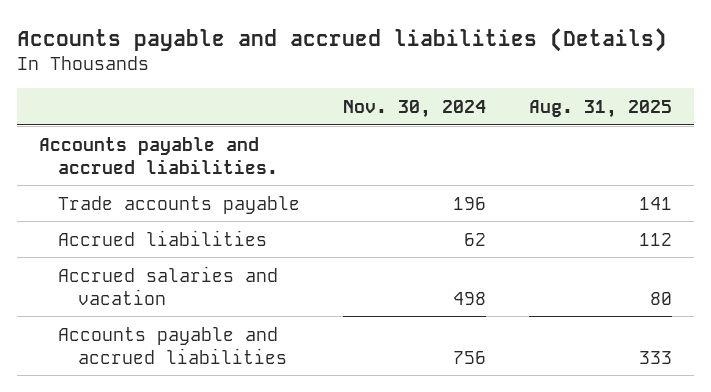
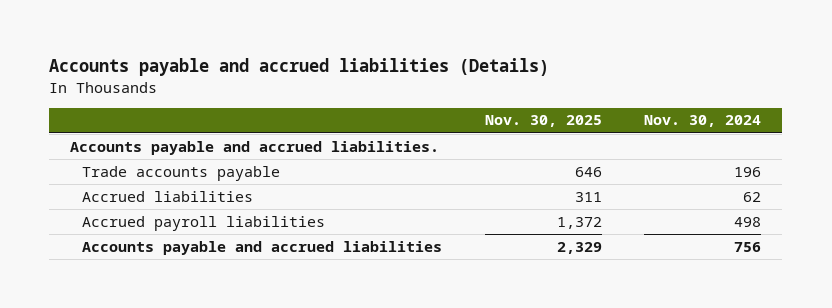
- | Nov. 30, 2024 | Aug. 31, 2025
+ | Nov. 30, 2025 | Nov. 30, 2024
- Accrued salaries and vacation | 498 | 80
+ Accrued payroll liabilities | 1,372 | 498

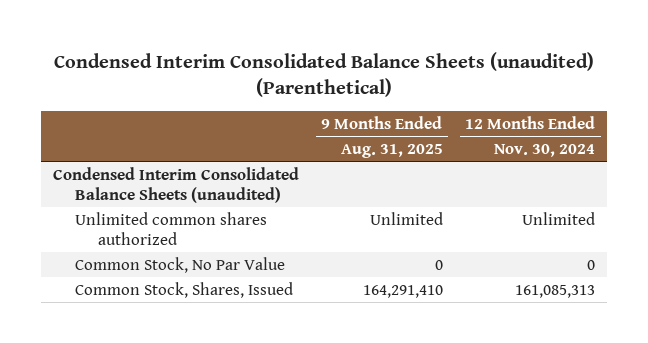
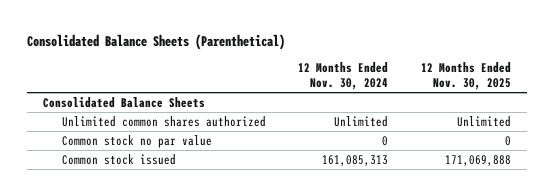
- Condensed Interim Consolidated Balance Sheets (unaudited) (Parenthetical)
+ Consolidated Balance Sheets (Parenthetical)
- | 9 Months Ended Aug. 31, 2025 | 12 Months Ended Nov. 30, 2024
+ | 12 Months Ended Nov. 30, 2024 | 12 Months Ended Nov. 30, 2025
- Condensed Interim Consolidated Balance Sheets (unaudited)
+ Consolidated Balance Sheets
- Common Stock, No Par Value | 0 | 0
- Common Stock, Shares, Issued | 164,291,410 | 161,085,313
+ Common stock no par value | 0 | 0
+ Common stock issued | 161,085,313 | 171,069,888

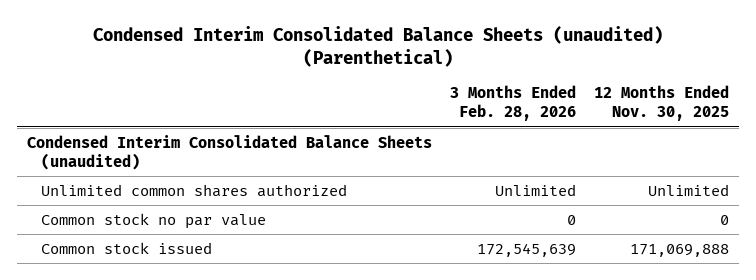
- Consolidated Balance Sheets (Parenthetical)
+ Condensed Interim Consolidated Balance Sheets (unaudited) (Parenthetical)
- | 12 Months Ended Nov. 30, 2024 | 12 Months Ended Nov. 30, 2025
+ | 3 Months Ended Feb. 28, 2026 | 12 Months Ended Nov. 30, 2025
- Consolidated Balance Sheets
+ Condensed Interim Consolidated Balance Sheets (unaudited)

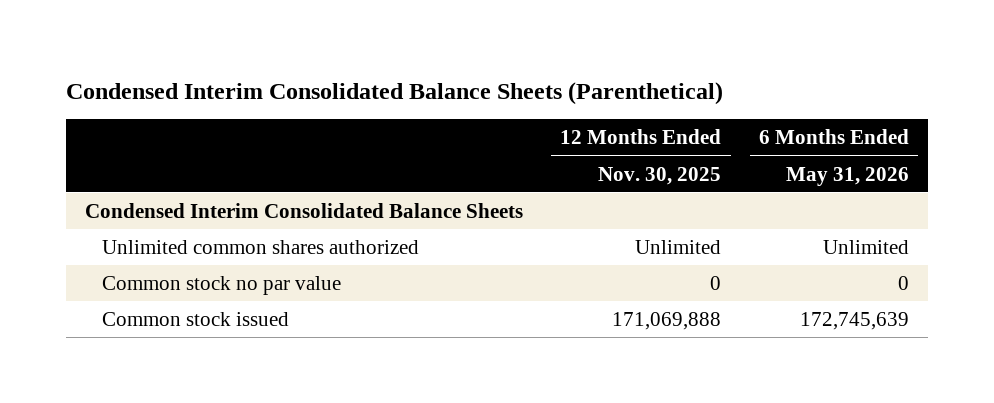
- Condensed Interim Consolidated Balance Sheets (unaudited) (Parenthetical)
+ Condensed Interim Consolidated Balance Sheets (Parenthetical)
- | 3 Months Ended Feb. 28, 2026 | 12 Months Ended Nov. 30, 2025
+ | 12 Months Ended Nov. 30, 2025 | 6 Months Ended May 31, 2026
- Condensed Interim Consolidated Balance Sheets (unaudited)
+ Condensed Interim Consolidated Balance Sheets

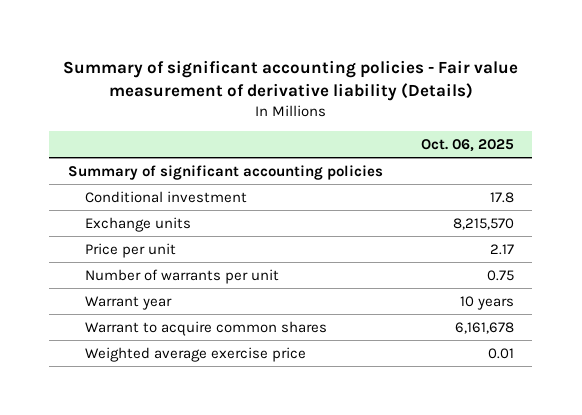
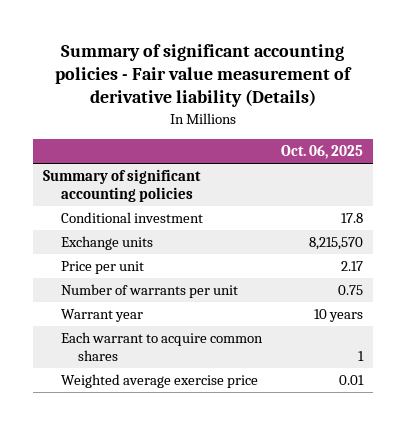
- Warrant to acquire common shares | 6,161,678
+ Each warrant to acquire common shares | 1

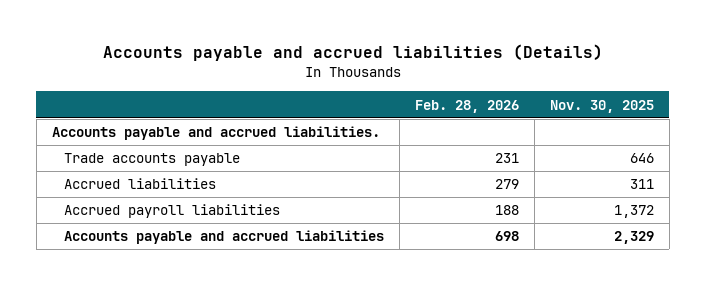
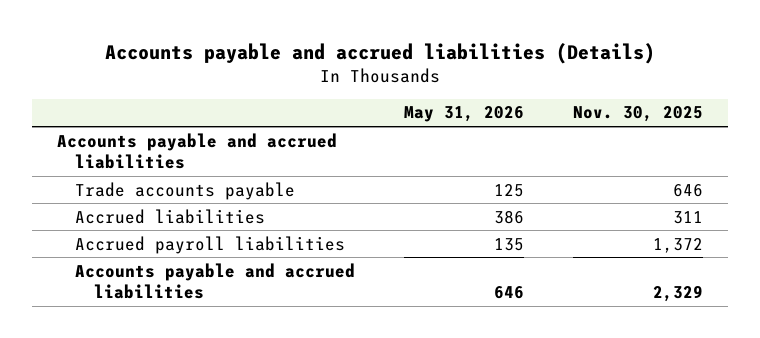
- | Feb. 28, 2026 | Nov. 30, 2025
+ | May 31, 2026 | Nov. 30, 2025
- Accounts payable and accrued liabilities.
+ Accounts payable and accrued liabilities

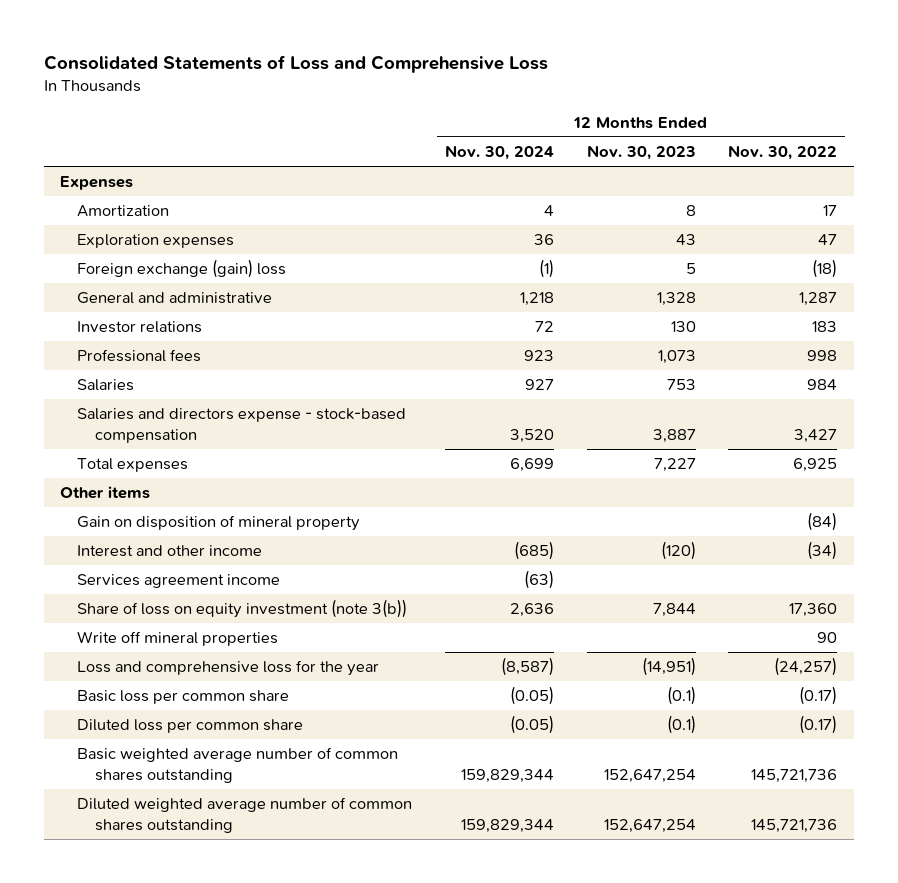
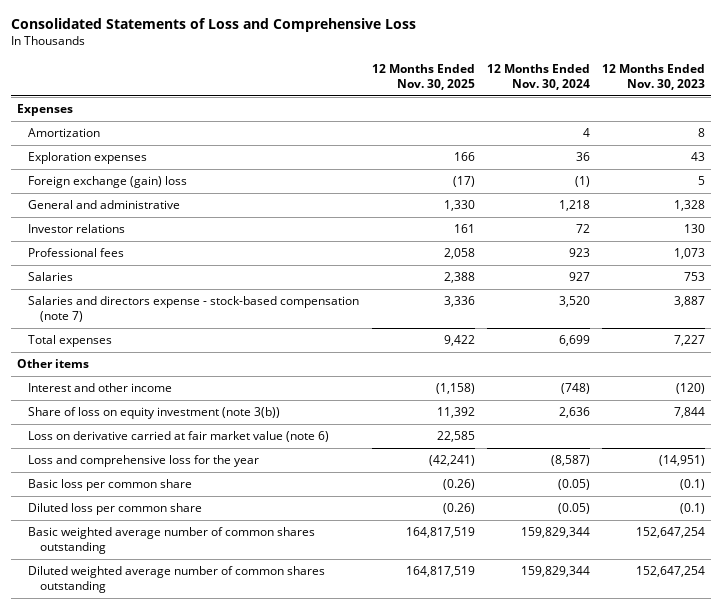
- | 12 Months Ended Nov. 30, 2024 | 12 Months Ended Nov. 30, 2023 | 12 Months Ended Nov. 30, 2022
+ | 12 Months Ended Nov. 30, 2025 | 12 Months Ended Nov. 30, 2024 | 12 Months Ended Nov. 30, 2023
- Salaries and directors expense - stock-based compensation | 3,520 | 3,887 | 3,427
+ Salaries and directors expense - stock-based compensation (note 7) | 3,336 | 3,520 | 3,887
- Gain on disposition of mineral property | | | (84)
- Interest and other income | (685) | (120) | (34)
- Services agreement income | (63) | |
+ Interest and other income | (1,158) | (748) | (120)
- Write off mineral properties | | | 90
+ Loss on derivative carried at fair market value (note 6) | 22,585 | |

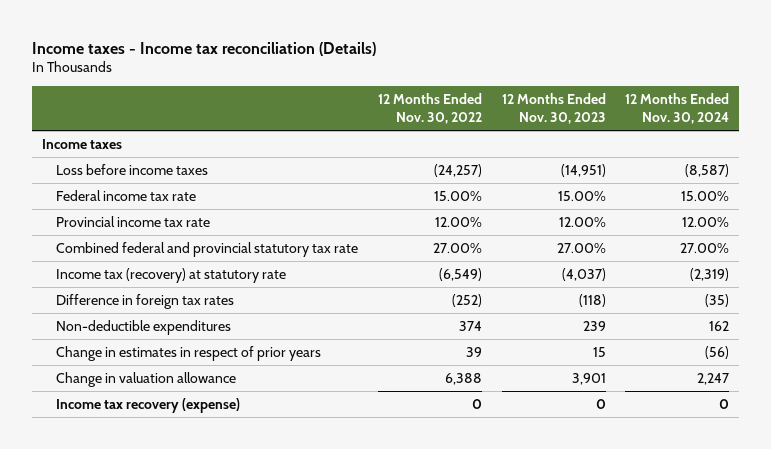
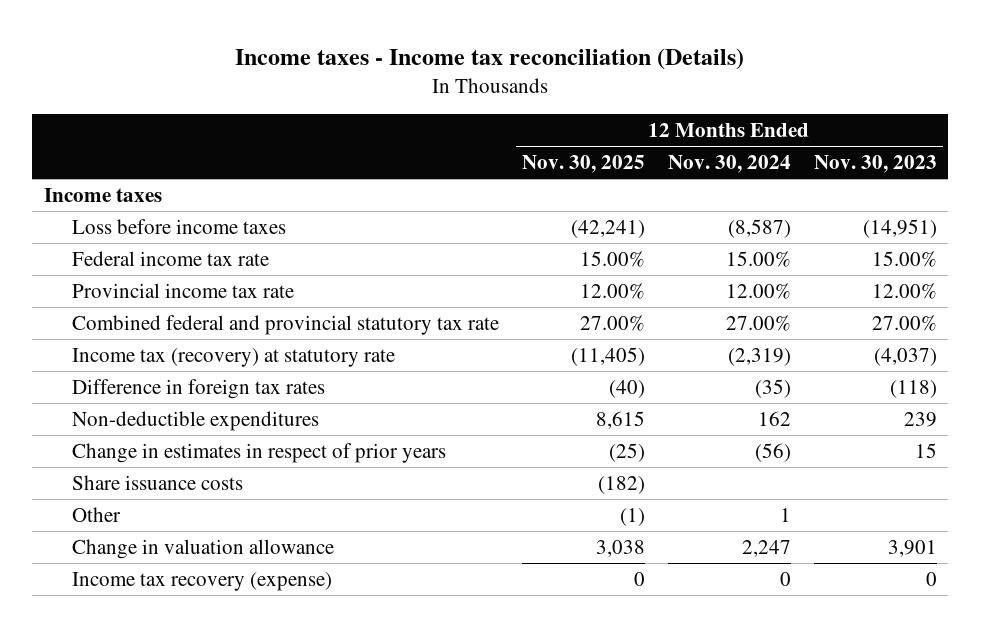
- | 12 Months Ended Nov. 30, 2022 | 12 Months Ended Nov. 30, 2023 | 12 Months Ended Nov. 30, 2024
+ | 12 Months Ended Nov. 30, 2025 | 12 Months Ended Nov. 30, 2024 | 12 Months Ended Nov. 30, 2023
+ Share issuance costs | (182) | |
+ Other | (1) | 1 |

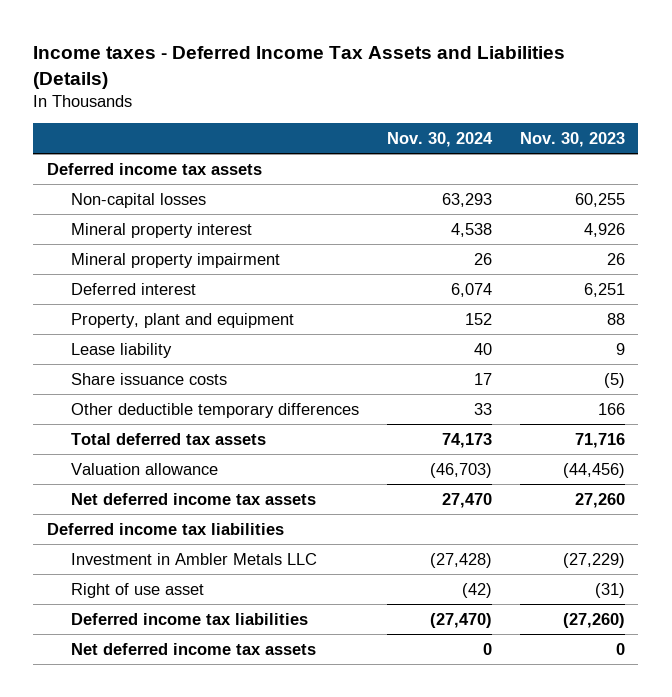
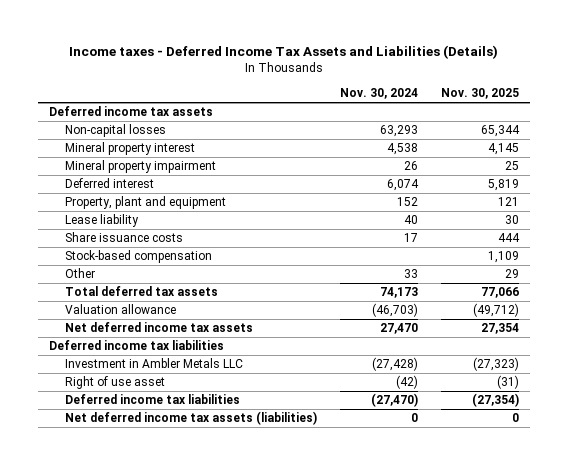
- | Nov. 30, 2024 | Nov. 30, 2023
+ | Nov. 30, 2024 | Nov. 30, 2025
- Other deductible temporary differences | 33 | 166
+ Stock-based compensation | | 1,109
+ Other | 33 | 29
- Net deferred income tax assets | 0 | 0
+ Net deferred income tax assets (liabilities) | 0 | 0

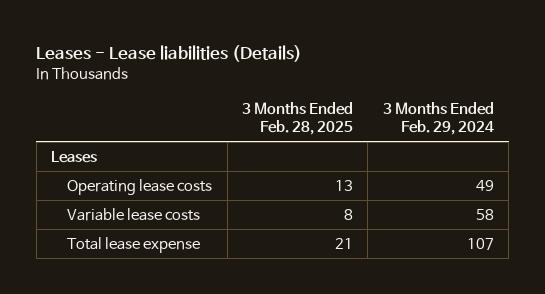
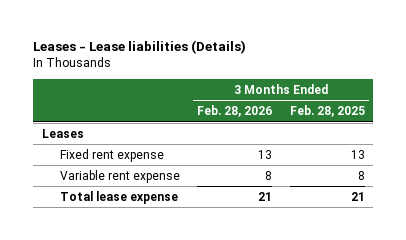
- | 3 Months Ended Feb. 28, 2025 | 3 Months Ended Feb. 29, 2024
+ | 3 Months Ended Feb. 28, 2026 | 3 Months Ended Feb. 28, 2025
- Operating lease costs | 13 | 49
- Variable lease costs | 8 | 58
+ Fixed rent expense | 13 | 13
+ Variable rent expense | 8 | 8

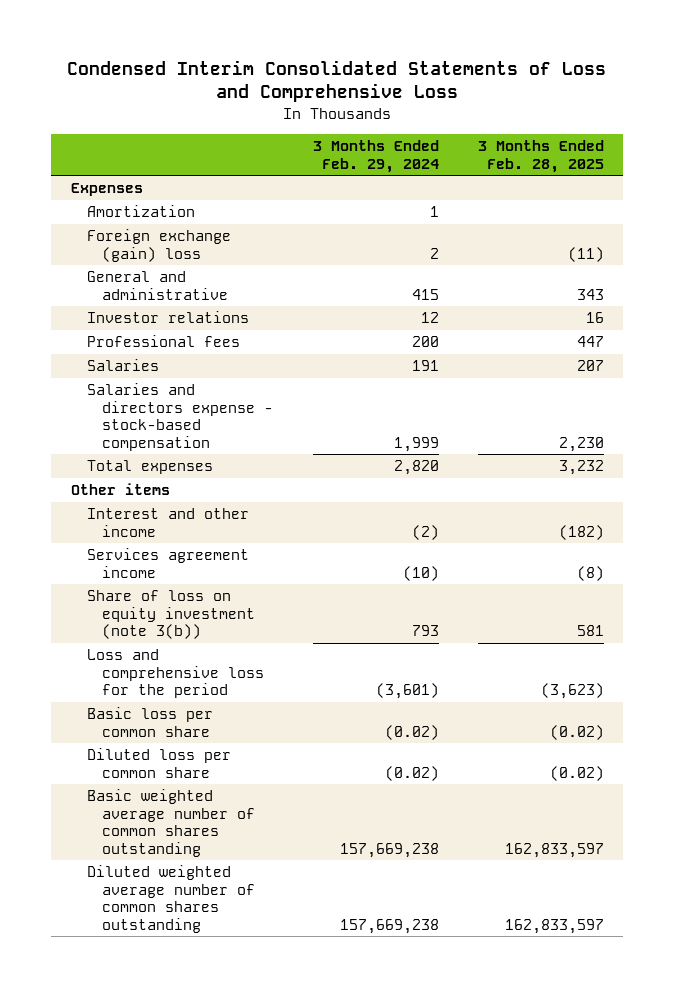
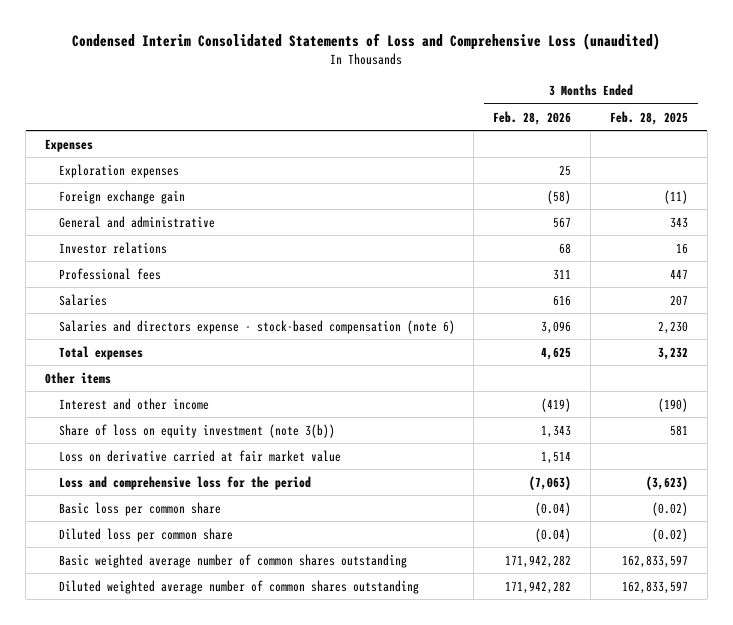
- Condensed Interim Consolidated Statements of Loss and Comprehensive Loss
+ Condensed Interim Consolidated Statements of Loss and Comprehensive Loss (unaudited)
- | 3 Months Ended Feb. 29, 2024 | 3 Months Ended Feb. 28, 2025
+ | 3 Months Ended Feb. 28, 2026 | 3 Months Ended Feb. 28, 2025
- Amortization | 1 |
- Foreign exchange (gain) loss | 2 | (11)
+ Exploration expenses | 25 |
+ Foreign exchange gain | (58) | (11)
- Salaries and directors expense - stock-based compensation | 1,999 | 2,230
+ Salaries and directors expense - stock-based compensation (note 6) | 3,096 | 2,230
- Interest and other income | (2) | (182)
- Services agreement income | (10) | (8)
+ Interest and other income | (419) | (190)
+ Loss on derivative carried at fair market value | 1,514 |

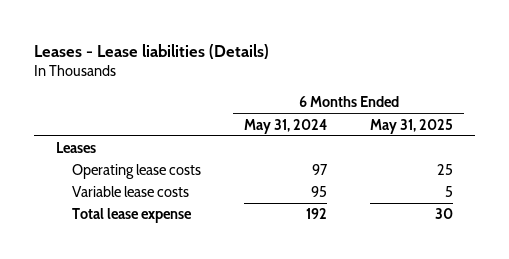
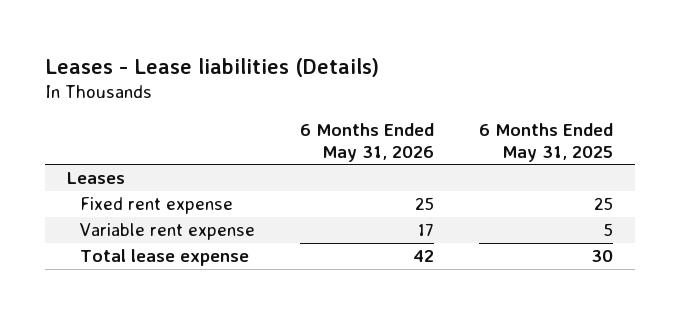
- | 6 Months Ended May 31, 2024 | 6 Months Ended May 31, 2025
+ | 6 Months Ended May 31, 2026 | 6 Months Ended May 31, 2025
- Operating lease costs | 97 | 25
- Variable lease costs | 95 | 5
+ Fixed rent expense | 25 | 25
+ Variable rent expense | 17 | 5

